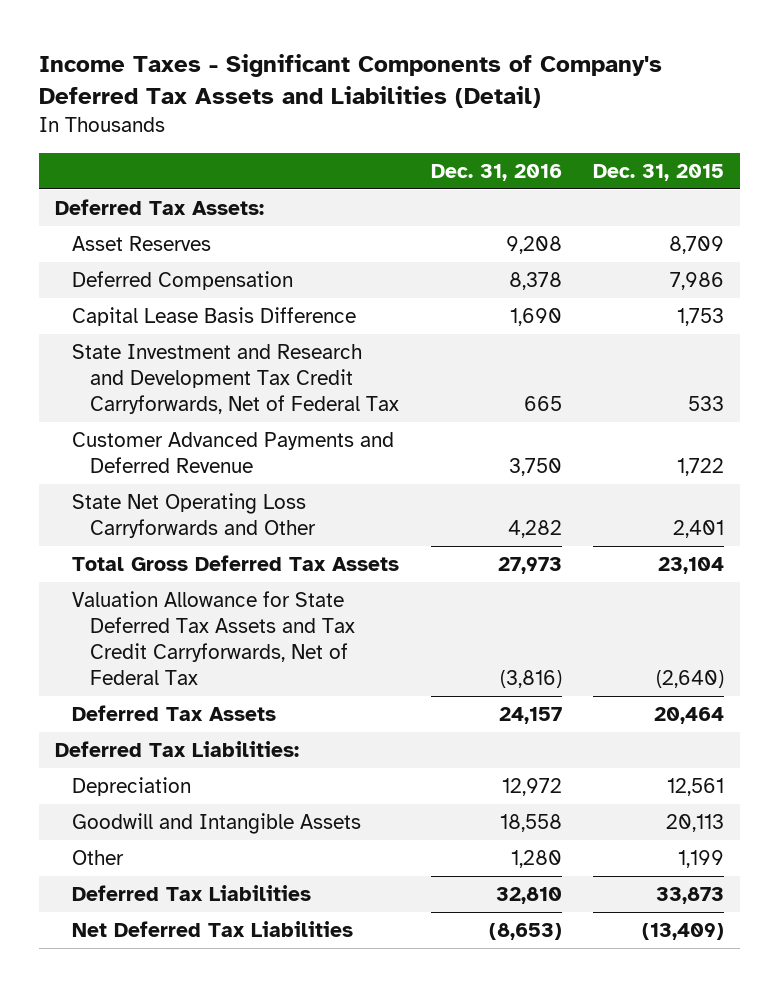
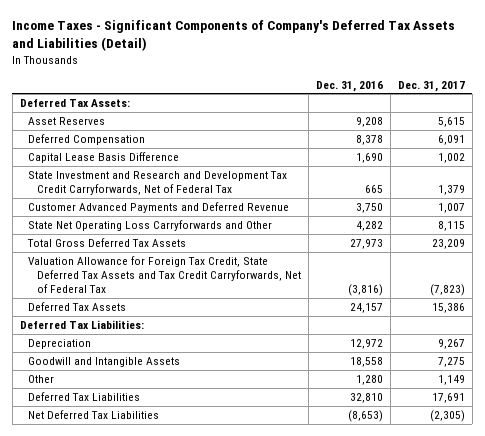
- | Dec. 31, 2016 | Dec. 31, 2015
+ | Dec. 31, 2016 | Dec. 31, 2017
- Valuation Allowance for State Deferred Tax Assets and Tax Credit Carryforwards, Net of Federal Tax | (3,816) | (2,640)
+ Valuation Allowance for Foreign Tax Credit, State Deferred Tax Assets and Tax Credit Carryforwards, Net of Federal Tax | (3,816) | (7,823)

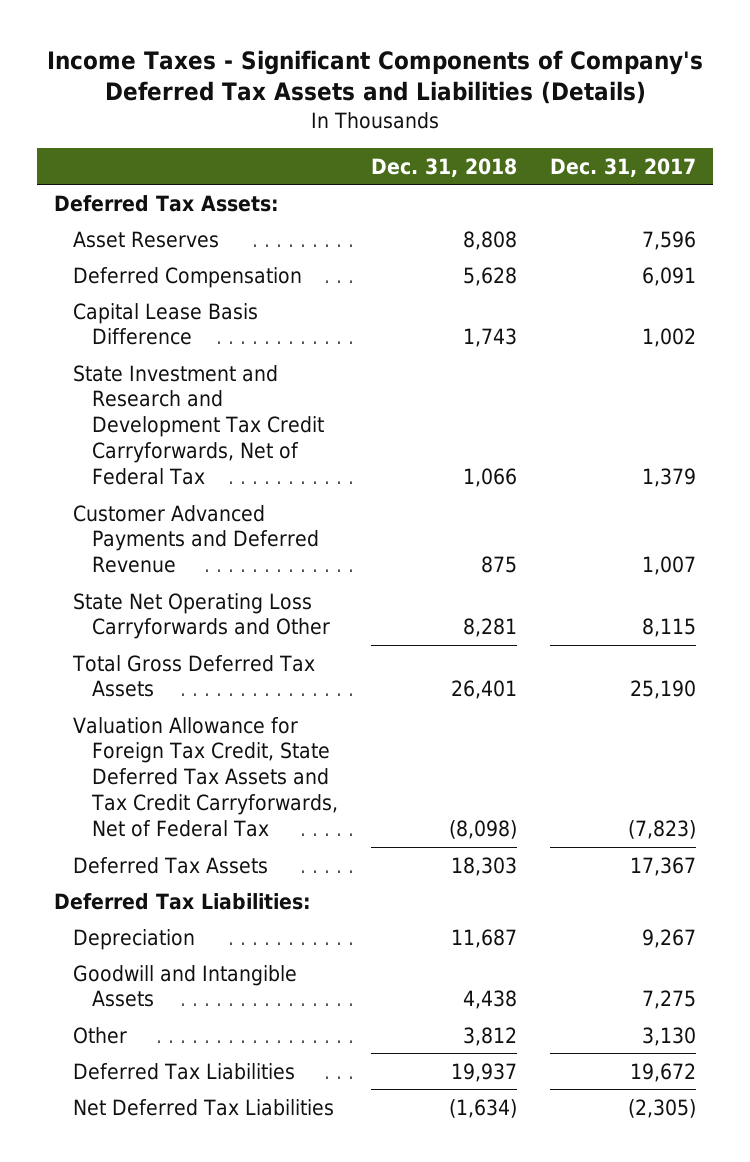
- Income Taxes - Significant Components of Company's Deferred Tax Assets and Liabilities (Detail)
+ Income Taxes - Significant Components of Company's Deferred Tax Assets and Liabilities (Details)
- | Dec. 31, 2016 | Dec. 31, 2017
+ | Dec. 31, 2018 | Dec. 31, 2017
- Asset Reserves | 9,208 | 5,615
+ Asset Reserves | 8,808 | 7,596
- Total Gross Deferred Tax Assets | 27,973 | 23,209
+ Total Gross Deferred Tax Assets | 26,401 | 25,190
- Deferred Tax Assets | 24,157 | 15,386
+ Deferred Tax Assets | 18,303 | 17,367
- Other | 1,280 | 1,149
- Deferred Tax Liabilities | 32,810 | 17,691
+ Other | 3,812 | 3,130
+ Deferred Tax Liabilities | 19,937 | 19,672

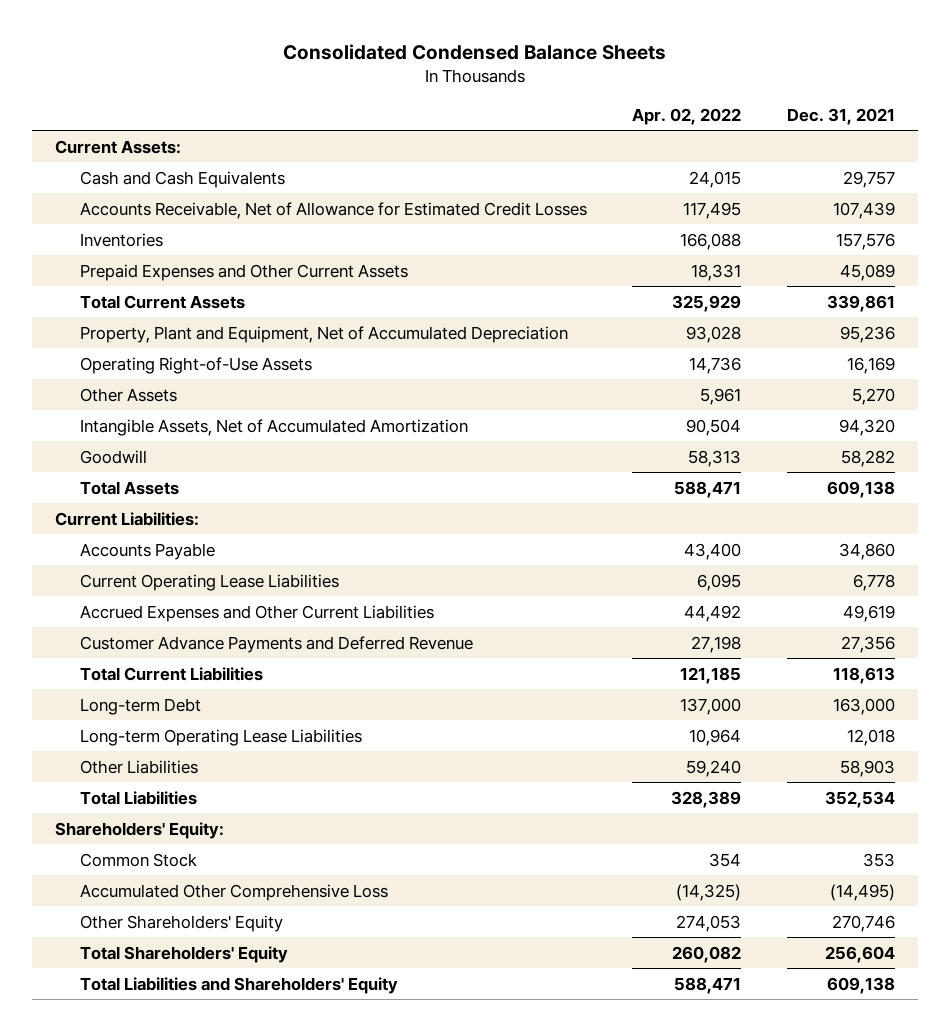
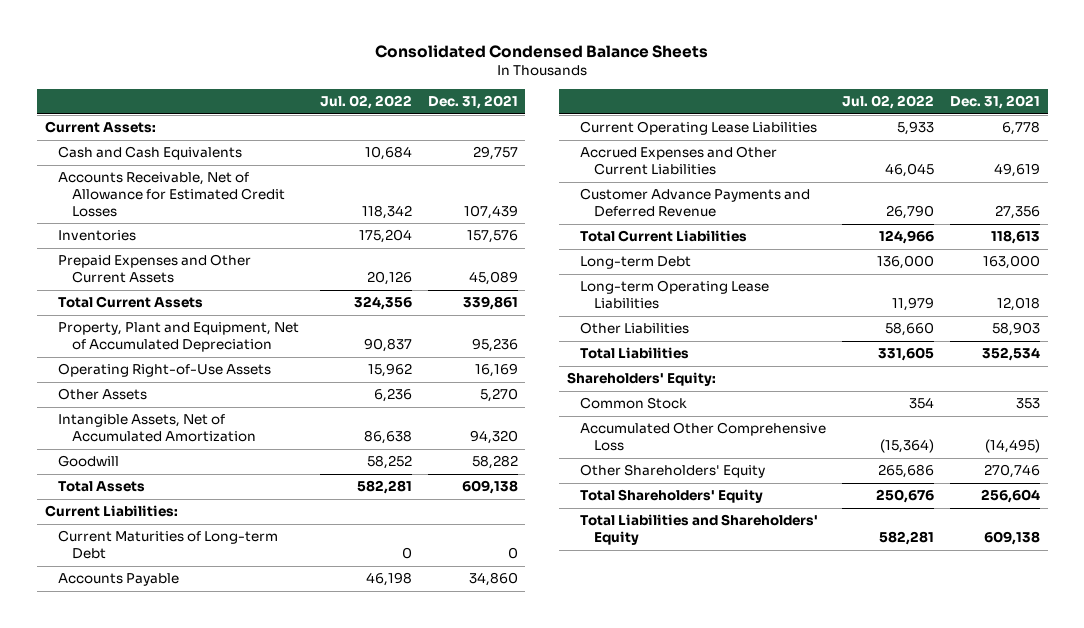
- | Apr. 02, 2022 | Dec. 31, 2021
+ | Jul. 02, 2022 | Dec. 31, 2021
+ Current Maturities of Long-term Debt | 0 | 0

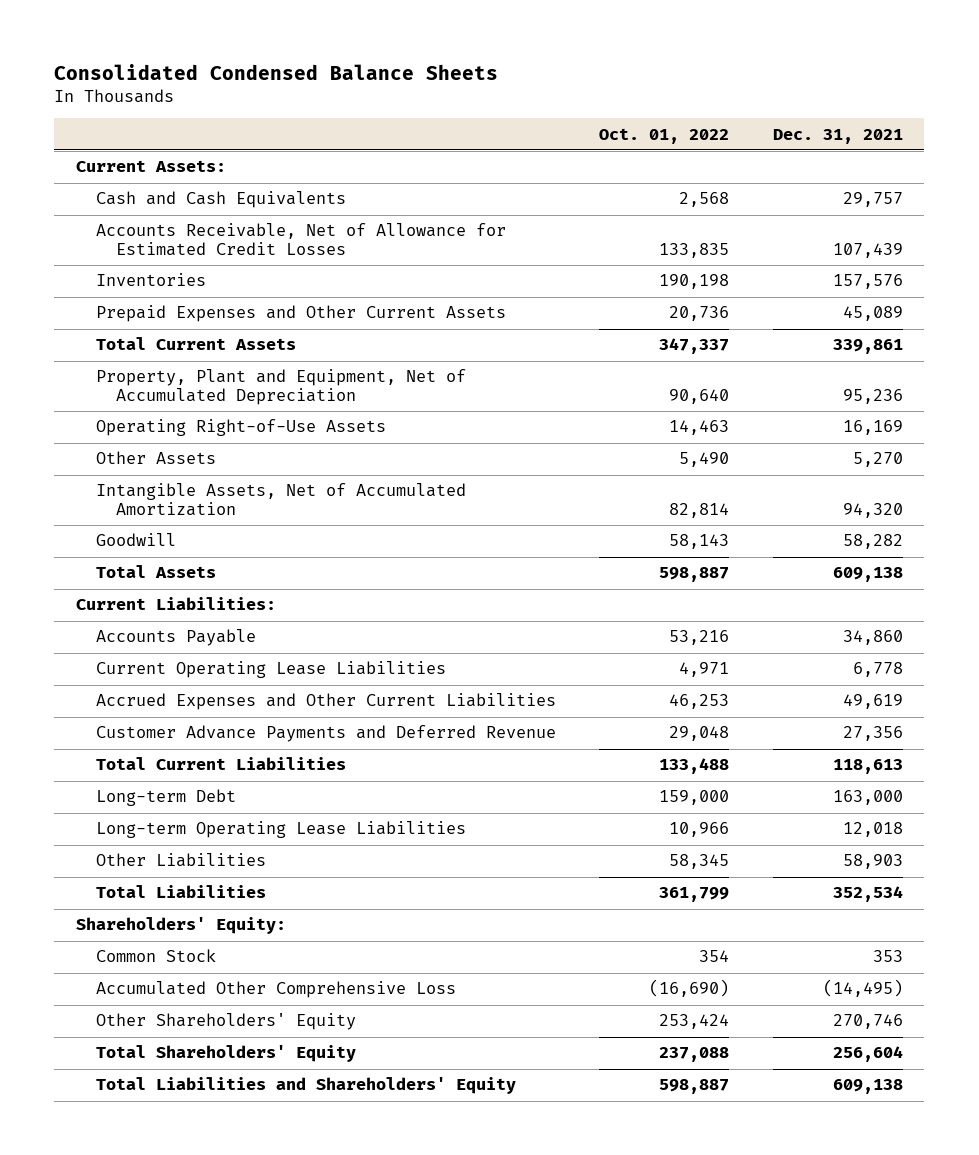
- | Jul. 02, 2022 | Dec. 31, 2021
+ | Oct. 01, 2022 | Dec. 31, 2021
- Current Maturities of Long-term Debt | 0 | 0

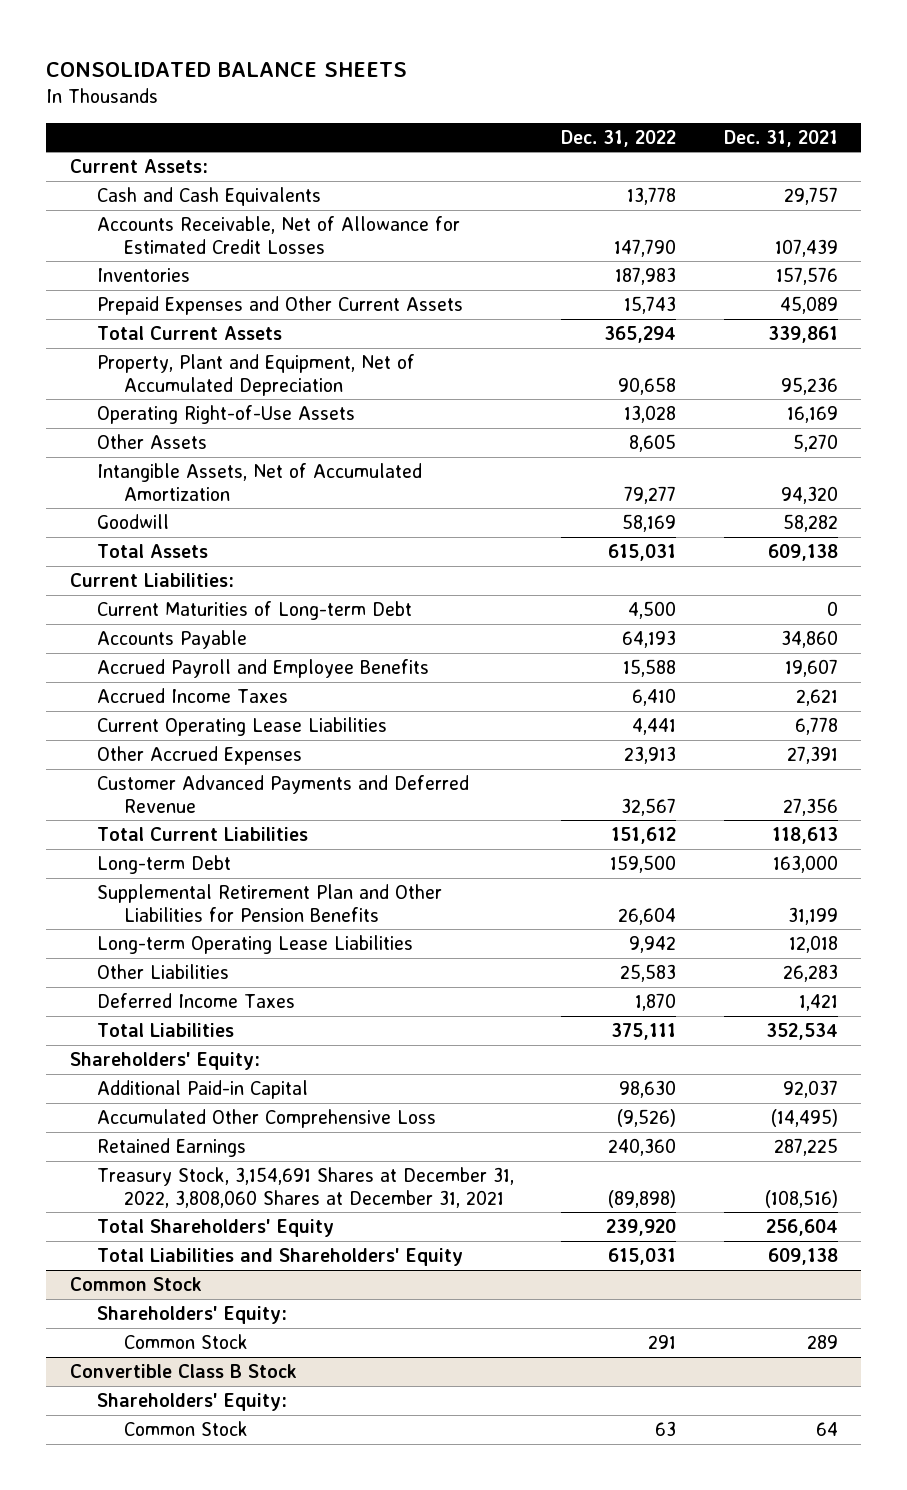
- Consolidated Condensed Balance Sheets
+ CONSOLIDATED BALANCE SHEETS
- | Oct. 01, 2022 | Dec. 31, 2021
+ | Dec. 31, 2022 | Dec. 31, 2021
+ Current Maturities of Long-term Debt | 4,500 | 0
+ Accrued Payroll and Employee Benefits | 15,588 | 19,607
+ Accrued Income Taxes | 6,410 | 2,621
- Accrued Expenses and Other Current Liabilities | 46,253 | 49,619
- Customer Advance Payments and Deferred Revenue | 29,048 | 27,356
+ Other Accrued Expenses | 23,913 | 27,391
+ Customer Advanced Payments and Deferred Revenue | 32,567 | 27,356
+ Supplemental Retirement Plan and Other Liabilities for Pension Benefits | 26,604 | 31,199
- Other Liabilities | 58,345 | 58,903
+ Other Liabilities | 25,583 | 26,283
+ Deferred Income Taxes | 1,870 | 1,421
- Common Stock | 354 | 353
+ Additional Paid-in Capital | 98,630 | 92,037
- Other Shareholders' Equity | 253,424 | 270,746
+ Retained Earnings | 240,360 | 287,225
+ Treasury Stock, 3,154,691 Shares at December 31, 2022, 3,808,060 Shares at December 31, 2021 | (89,898) | (108,516)
+ Common Stock
+ Shareholders' Equity:
+ Common Stock | 291 | 289
+ Convertible Class B Stock
+ Shareholders' Equity:
+ Common Stock | 63 | 64

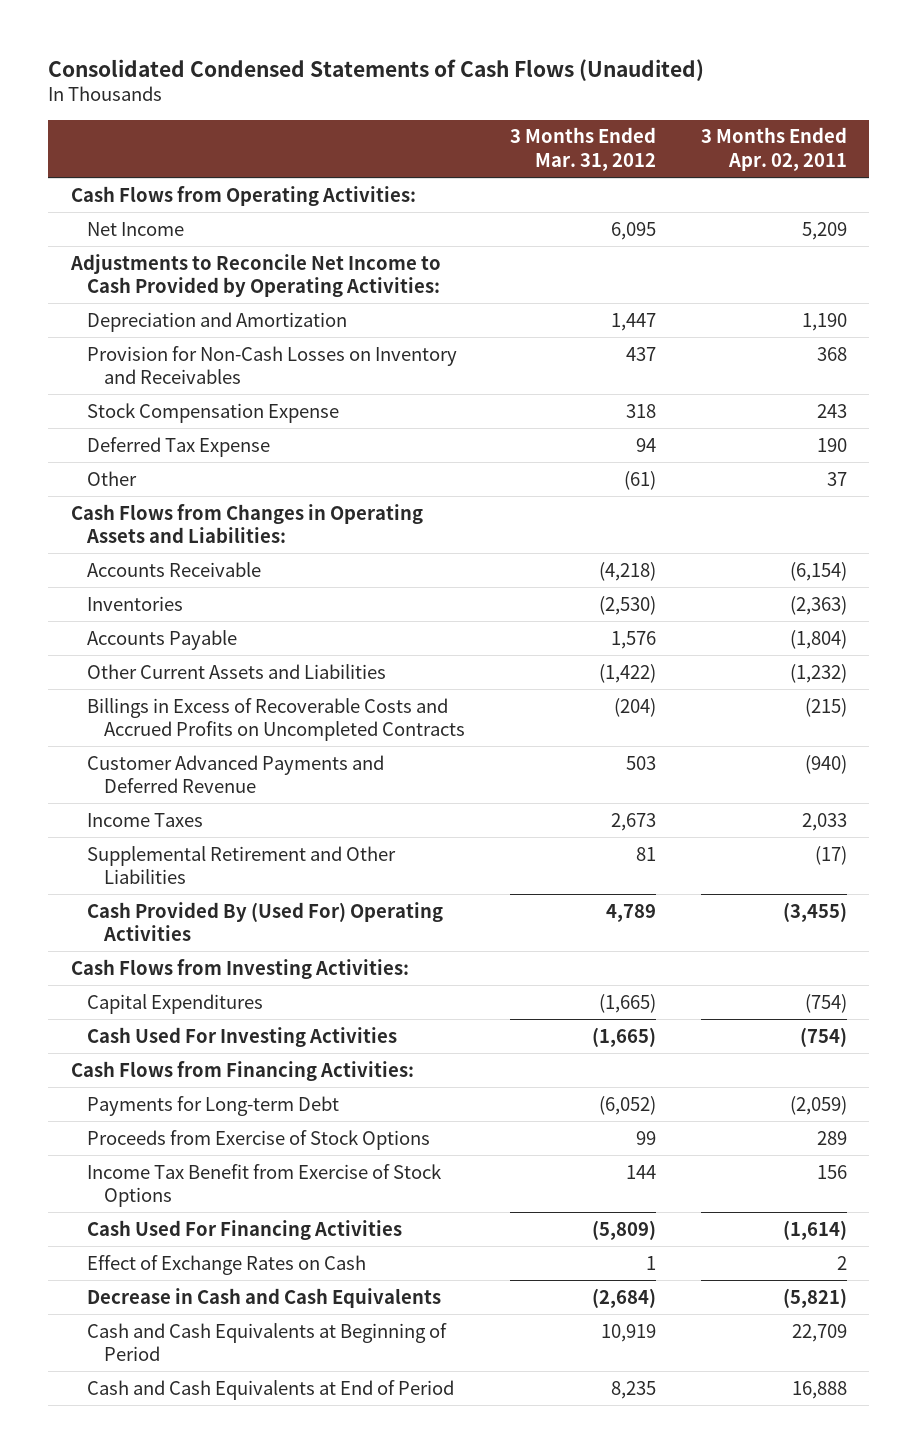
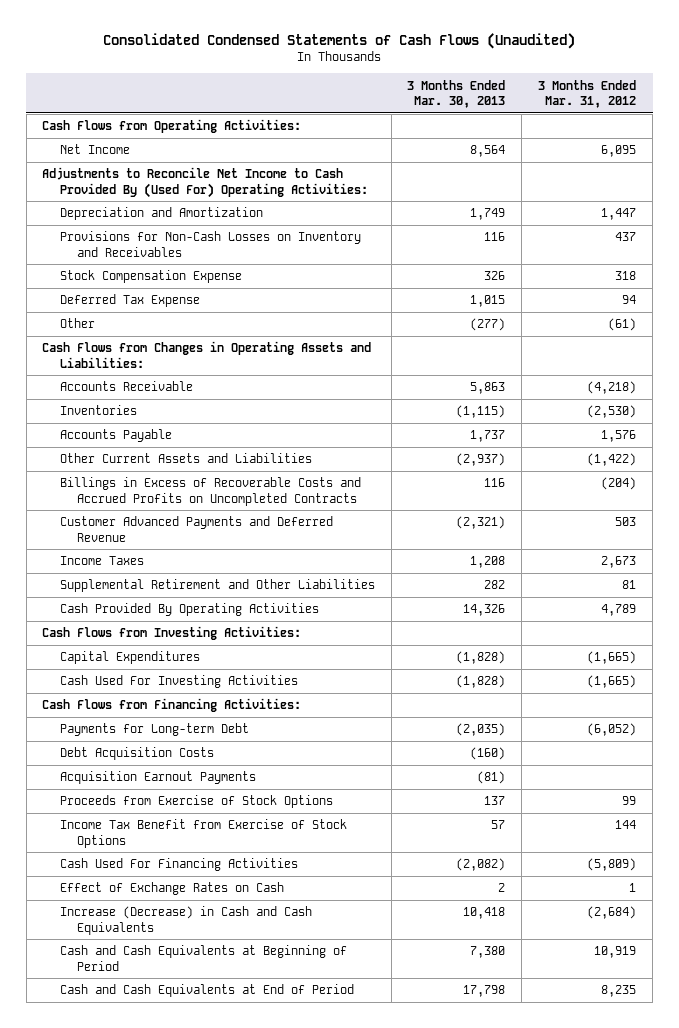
- | 3 Months Ended Mar. 31, 2012 | 3 Months Ended Apr. 02, 2011
+ | 3 Months Ended Mar. 30, 2013 | 3 Months Ended Mar. 31, 2012
- Adjustments to Reconcile Net Income to Cash Provided by Operating Activities:
+ Adjustments to Reconcile Net Income to Cash Provided By (Used For) Operating Activities:
- Provision for Non-Cash Losses on Inventory and Receivables | 437 | 368
+ Provisions for Non-Cash Losses on Inventory and Receivables | 116 | 437
- Cash Provided By (Used For) Operating Activities | 4,789 | (3,455)
+ Cash Provided By Operating Activities | 14,326 | 4,789
+ Debt Acquisition Costs | (160) |
+ Acquisition Earnout Payments | (81) |
- Decrease in Cash and Cash Equivalents | (2,684) | (5,821)
+ Increase (Decrease) in Cash and Cash Equivalents | 10,418 | (2,684)

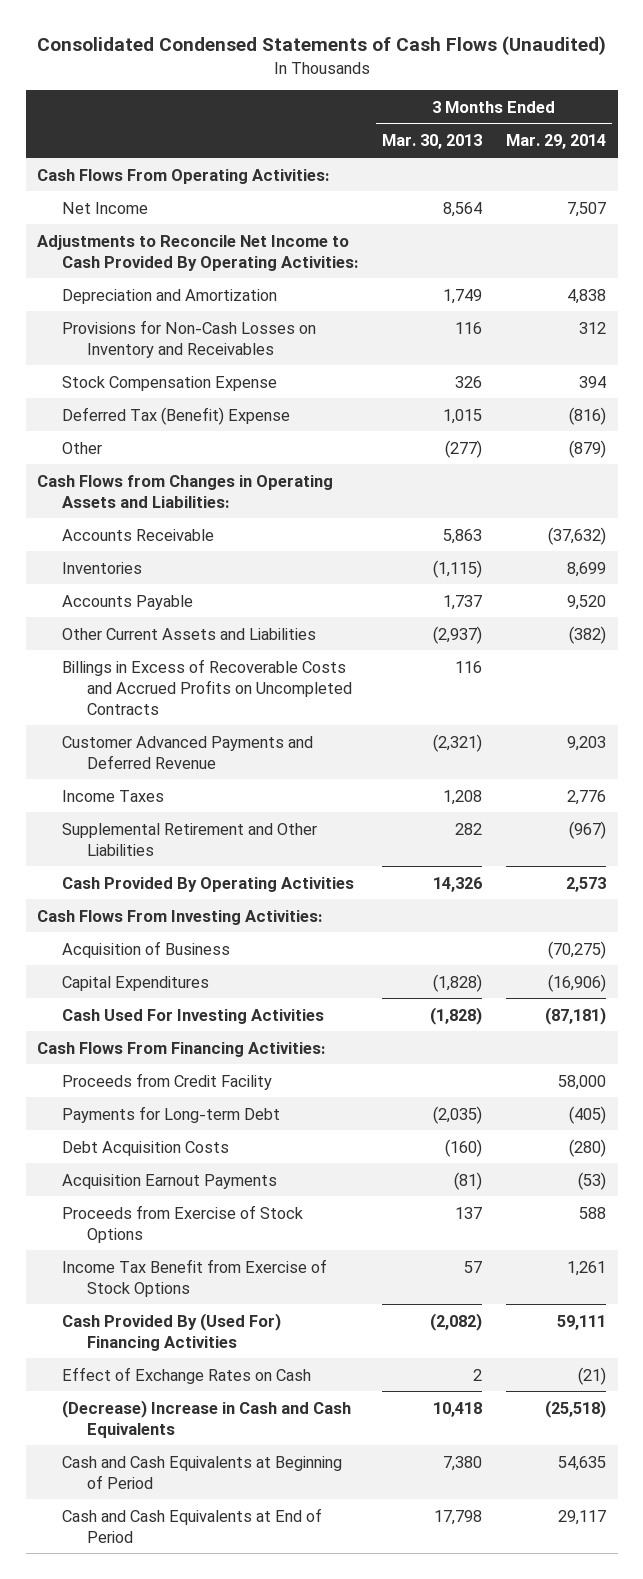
- | 3 Months Ended Mar. 30, 2013 | 3 Months Ended Mar. 31, 2012
+ | 3 Months Ended Mar. 30, 2013 | 3 Months Ended Mar. 29, 2014
- Cash Flows from Operating Activities:
+ Cash Flows From Operating Activities:
- Adjustments to Reconcile Net Income to Cash Provided By (Used For) Operating Activities:
+ Adjustments to Reconcile Net Income to Cash Provided By Operating Activities:
- Deferred Tax Expense | 1,015 | 94
+ Deferred Tax (Benefit) Expense | 1,015 | (816)
- Cash Flows from Investing Activities:
+ Cash Flows From Investing Activities:
+ Acquisition of Business | | (70,275)
- Cash Flows from Financing Activities:
+ Cash Flows From Financing Activities:
+ Proceeds from Credit Facility | | 58,000
- Cash Used For Financing Activities | (2,082) | (5,809)
+ Cash Provided By (Used For) Financing Activities | (2,082) | 59,111
- Increase (Decrease) in Cash and Cash Equivalents | 10,418 | (2,684)
+ (Decrease) Increase in Cash and Cash Equivalents | 10,418 | (25,518)

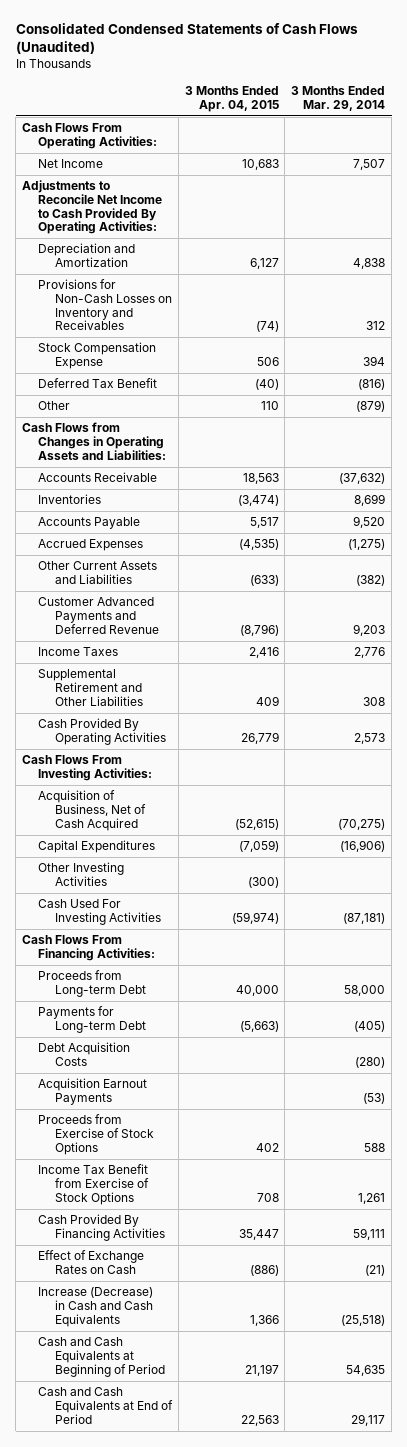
- | 3 Months Ended Mar. 30, 2013 | 3 Months Ended Mar. 29, 2014
+ | 3 Months Ended Apr. 04, 2015 | 3 Months Ended Mar. 29, 2014
- Deferred Tax (Benefit) Expense | 1,015 | (816)
+ Deferred Tax Benefit | (40) | (816)
+ Accrued Expenses | (4,535) | (1,275)
- Billings in Excess of Recoverable Costs and Accrued Profits on Uncompleted Contracts | 116 |
- Supplemental Retirement and Other Liabilities | 282 | (967)
+ Supplemental Retirement and Other Liabilities | 409 | 308
- Acquisition of Business | | (70,275)
+ Acquisition of Business, Net of Cash Acquired | (52,615) | (70,275)
+ Other Investing Activities | (300) |
- Proceeds from Credit Facility | | 58,000
+ Proceeds from Long-term Debt | 40,000 | 58,000
- Cash Provided By (Used For) Financing Activities | (2,082) | 59,111
+ Cash Provided By Financing Activities | 35,447 | 59,111
- (Decrease) Increase in Cash and Cash Equivalents | 10,418 | (25,518)
+ Increase (Decrease) in Cash and Cash Equivalents | 1,366 | (25,518)

